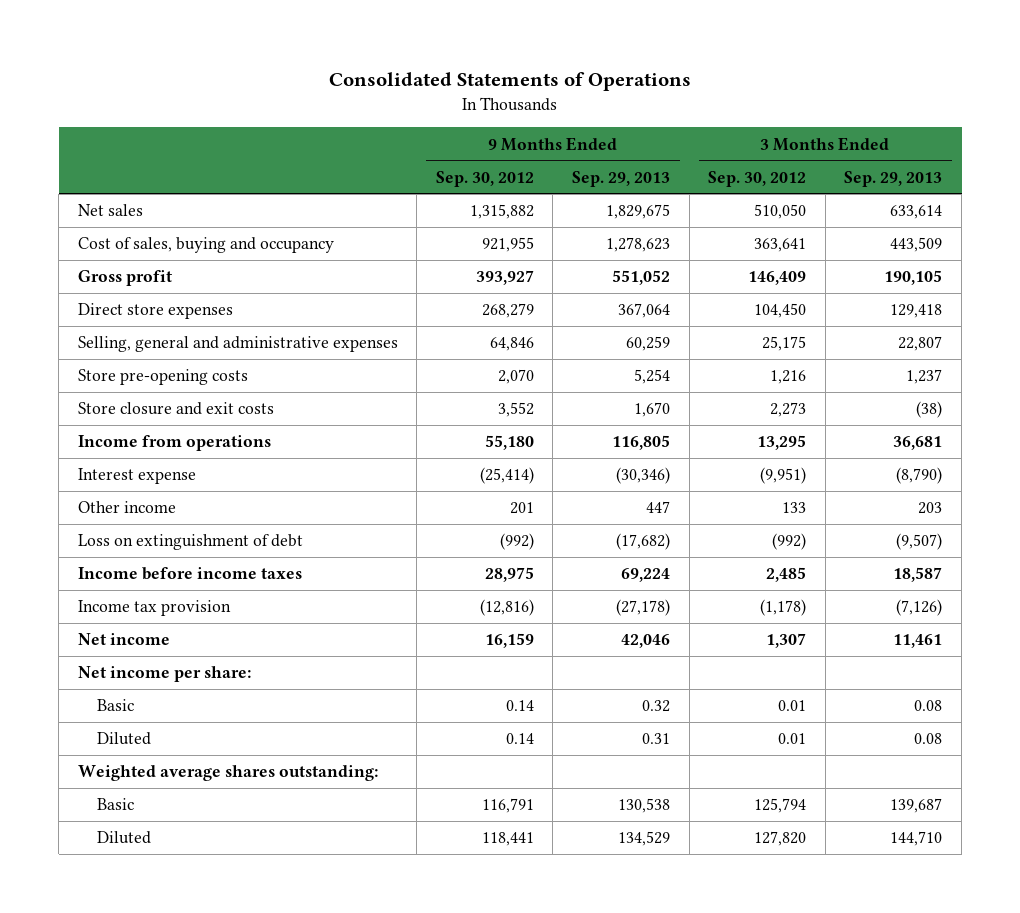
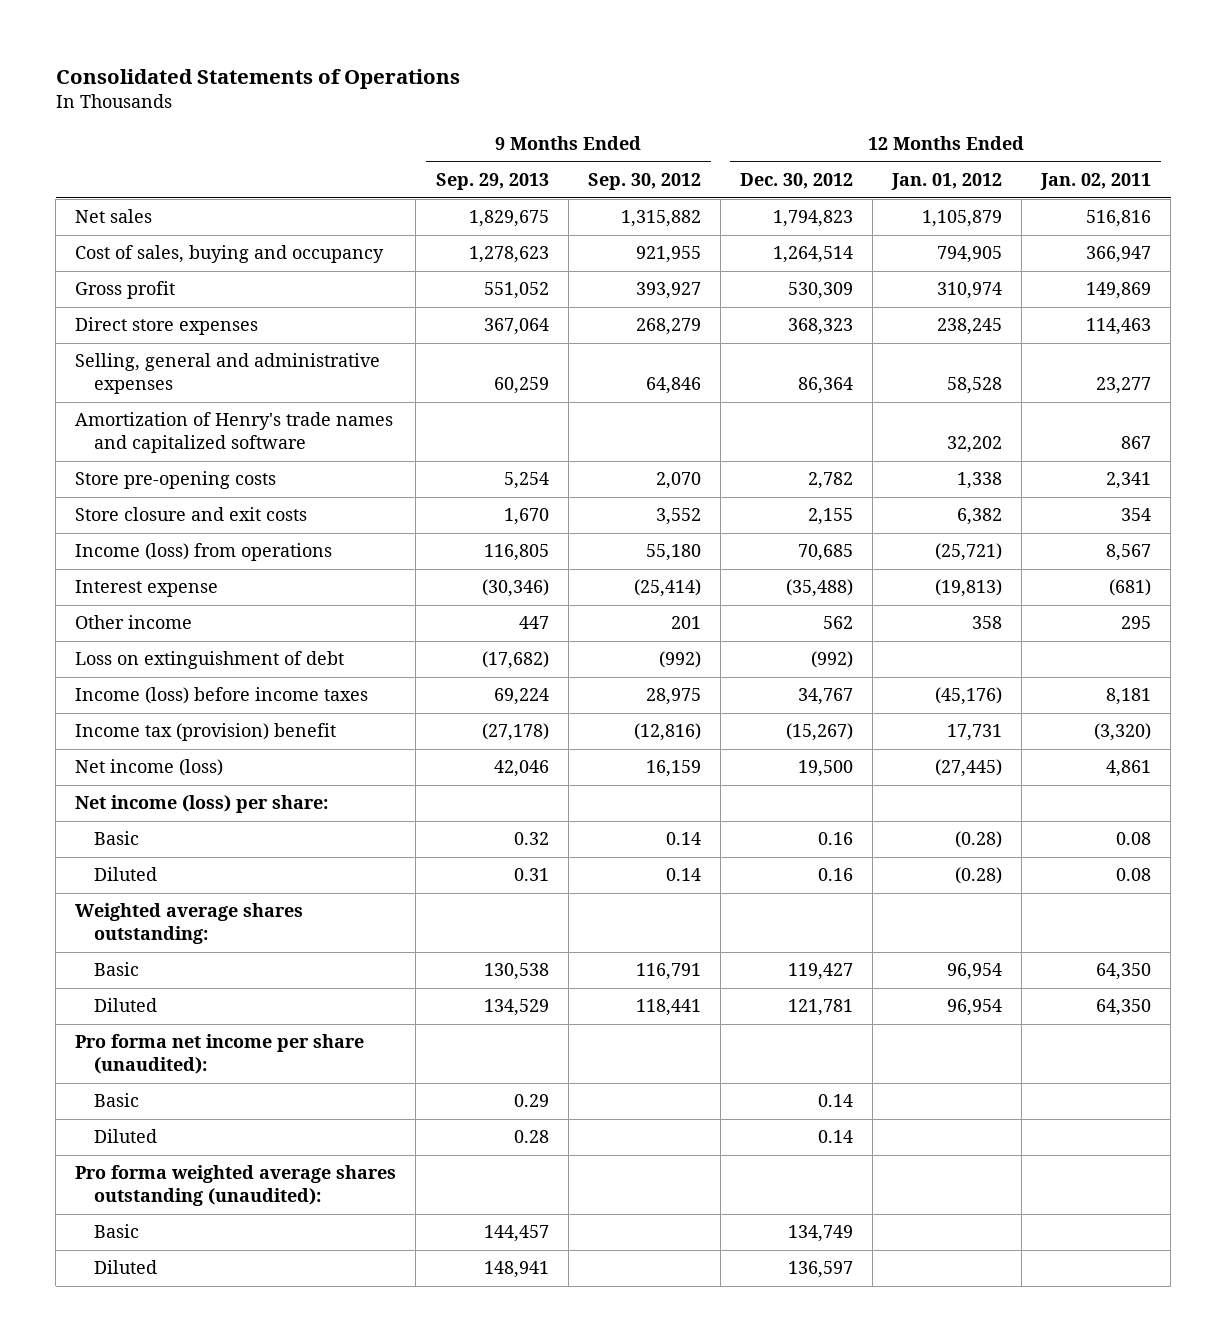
- | 9 Months Ended Sep. 30, 2012 | 9 Months Ended Sep. 29, 2013 | 3 Months Ended Sep. 30, 2012 | 3 Months Ended Sep. 29, 2013
+ | 9 Months Ended Sep. 29, 2013 | 9 Months Ended Sep. 30, 2012 | 12 Months Ended Dec. 30, 2012 | 12 Months Ended Jan. 01, 2012 | 12 Months Ended Jan. 02, 2011
+ Amortization of Henry's trade names and capitalized software | | | | 32,202 | 867
- Income from operations | 55,180 | 116,805 | 13,295 | 36,681
+ Income (loss) from operations | 116,805 | 55,180 | 70,685 | (25,721) | 8,567
- Income before income taxes | 28,975 | 69,224 | 2,485 | 18,587
- Income tax provision | (12,816) | (27,178) | (1,178) | (7,126)
- Net income | 16,159 | 42,046 | 1,307 | 11,461
- Net income per share:
+ Income (loss) before income taxes | 69,224 | 28,975 | 34,767 | (45,176) | 8,181
+ Income tax (provision) benefit | (27,178) | (12,816) | (15,267) | 17,731 | (3,320)
+ Net income (loss) | 42,046 | 16,159 | 19,500 | (27,445) | 4,861
+ Net income (loss) per share:
+ Pro forma net income per share (unaudited):
+ Basic | 0.29 | | 0.14 | |
+ Diluted | 0.28 | | 0.14 | |
+ Pro forma weighted average shares outstanding (unaudited):
+ Basic | 144,457 | | 134,749 | |
+ Diluted | 148,941 | | 136,597 | |

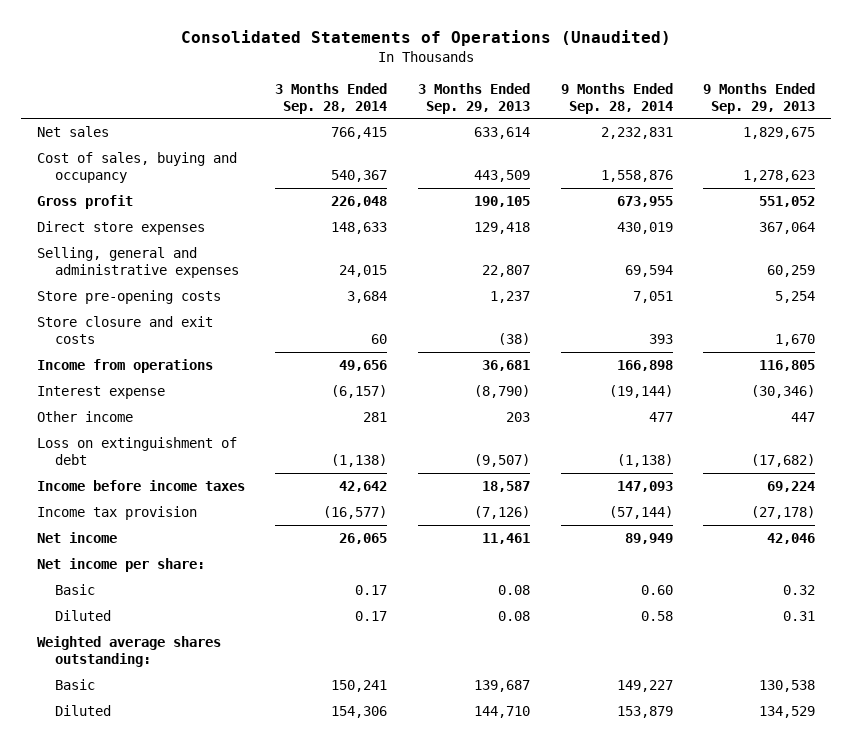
- Consolidated Statements of Operations
+ Consolidated Statements of Operations (Unaudited)
- | 9 Months Ended Sep. 29, 2013 | 9 Months Ended Sep. 30, 2012 | 12 Months Ended Dec. 30, 2012 | 12 Months Ended Jan. 01, 2012 | 12 Months Ended Jan. 02, 2011
+ | 3 Months Ended Sep. 28, 2014 | 3 Months Ended Sep. 29, 2013 | 9 Months Ended Sep. 28, 2014 | 9 Months Ended Sep. 29, 2013
- Amortization of Henry's trade names and capitalized software | | | | 32,202 | 867
- Income (loss) from operations | 116,805 | 55,180 | 70,685 | (25,721) | 8,567
+ Income from operations | 49,656 | 36,681 | 166,898 | 116,805
- Income (loss) before income taxes | 69,224 | 28,975 | 34,767 | (45,176) | 8,181
- Income tax (provision) benefit | (27,178) | (12,816) | (15,267) | 17,731 | (3,320)
- Net income (loss) | 42,046 | 16,159 | 19,500 | (27,445) | 4,861
- Net income (loss) per share:
+ Income before income taxes | 42,642 | 18,587 | 147,093 | 69,224
+ Income tax provision | (16,577) | (7,126) | (57,144) | (27,178)
+ Net income | 26,065 | 11,461 | 89,949 | 42,046
+ Net income per share:
- Pro forma net income per share (unaudited):
- Basic | 0.29 | | 0.14 | |
- Diluted | 0.28 | | 0.14 | |
- Pro forma weighted average shares outstanding (unaudited):
- Basic | 144,457 | | 134,749 | |
- Diluted | 148,941 | | 136,597 | |

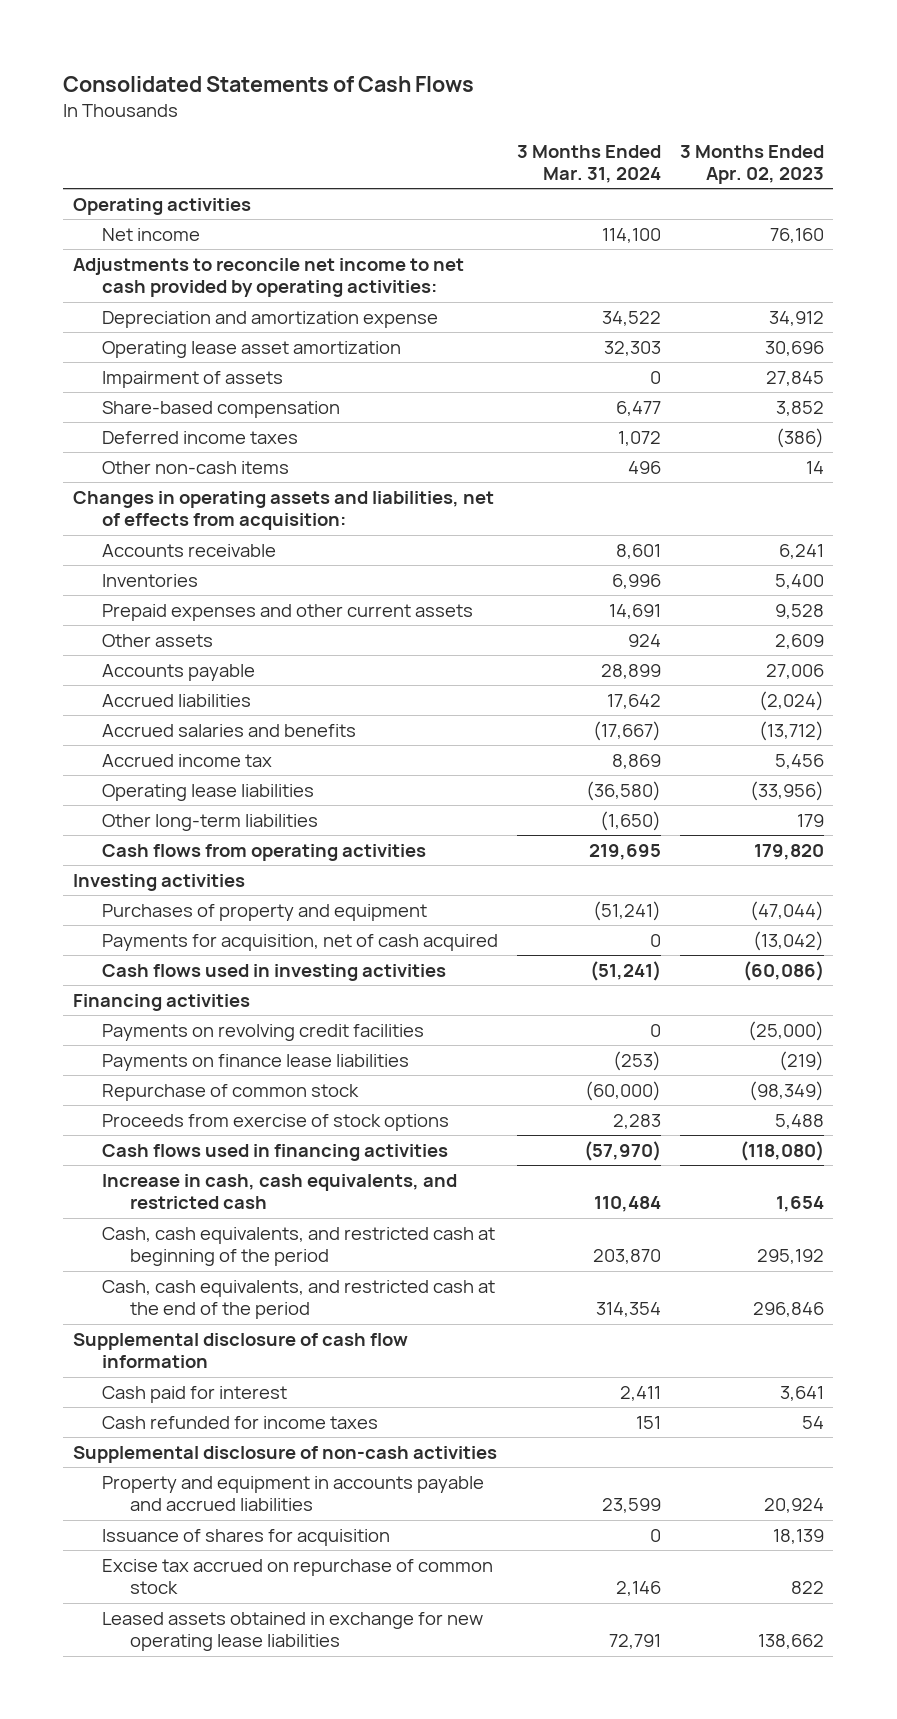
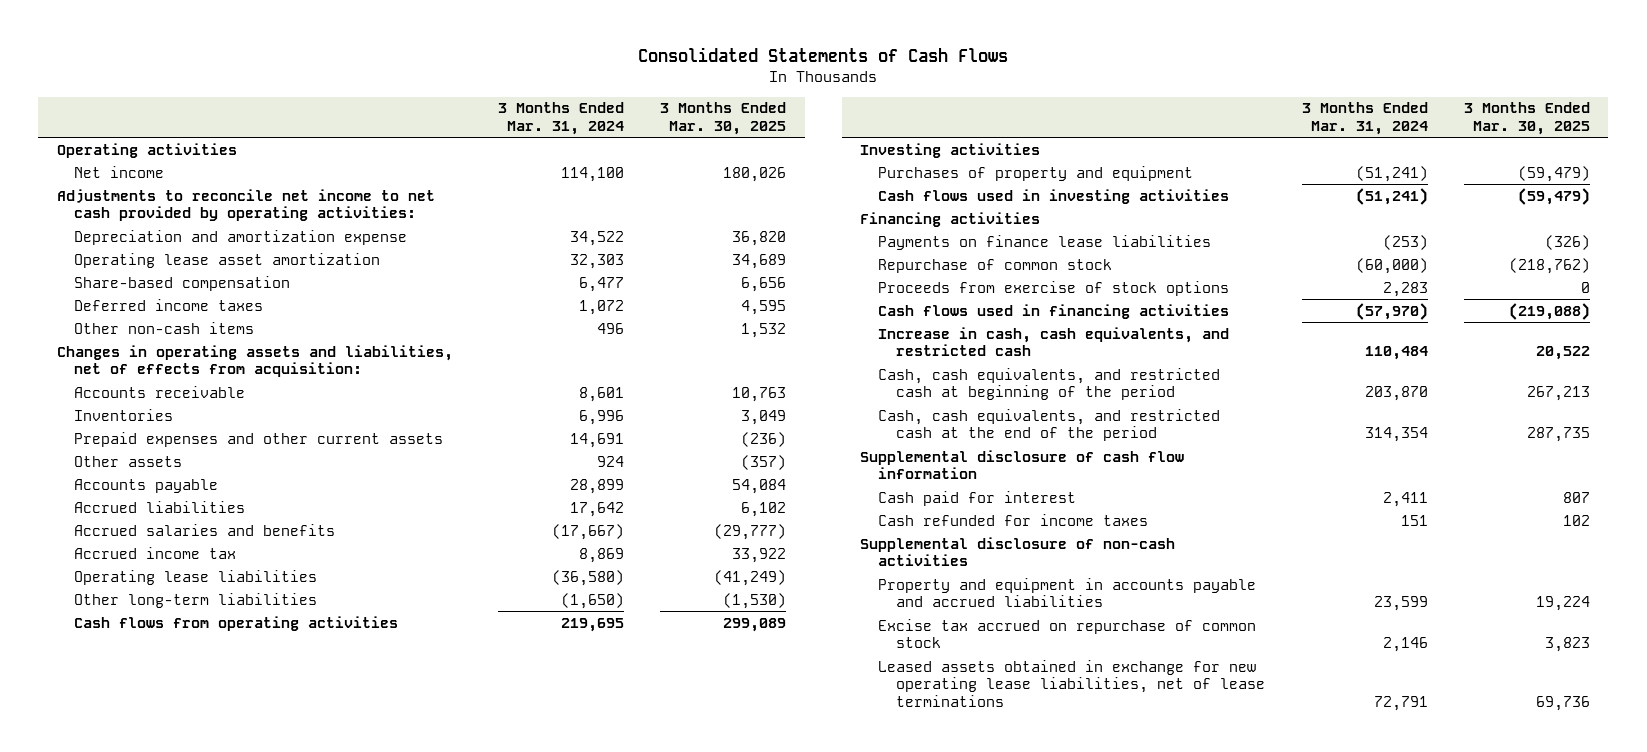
- | 3 Months Ended Mar. 31, 2024 | 3 Months Ended Apr. 02, 2023
+ | 3 Months Ended Mar. 31, 2024 | 3 Months Ended Mar. 30, 2025
- Impairment of assets | 0 | 27,845
- Payments for acquisition, net of cash acquired | 0 | (13,042)
- Payments on revolving credit facilities | 0 | (25,000)
- Issuance of shares for acquisition | 0 | 18,139
- Leased assets obtained in exchange for new operating lease liabilities | 72,791 | 138,662
+ Leased assets obtained in exchange for new operating lease liabilities, net of lease terminations | 72,791 | 69,736

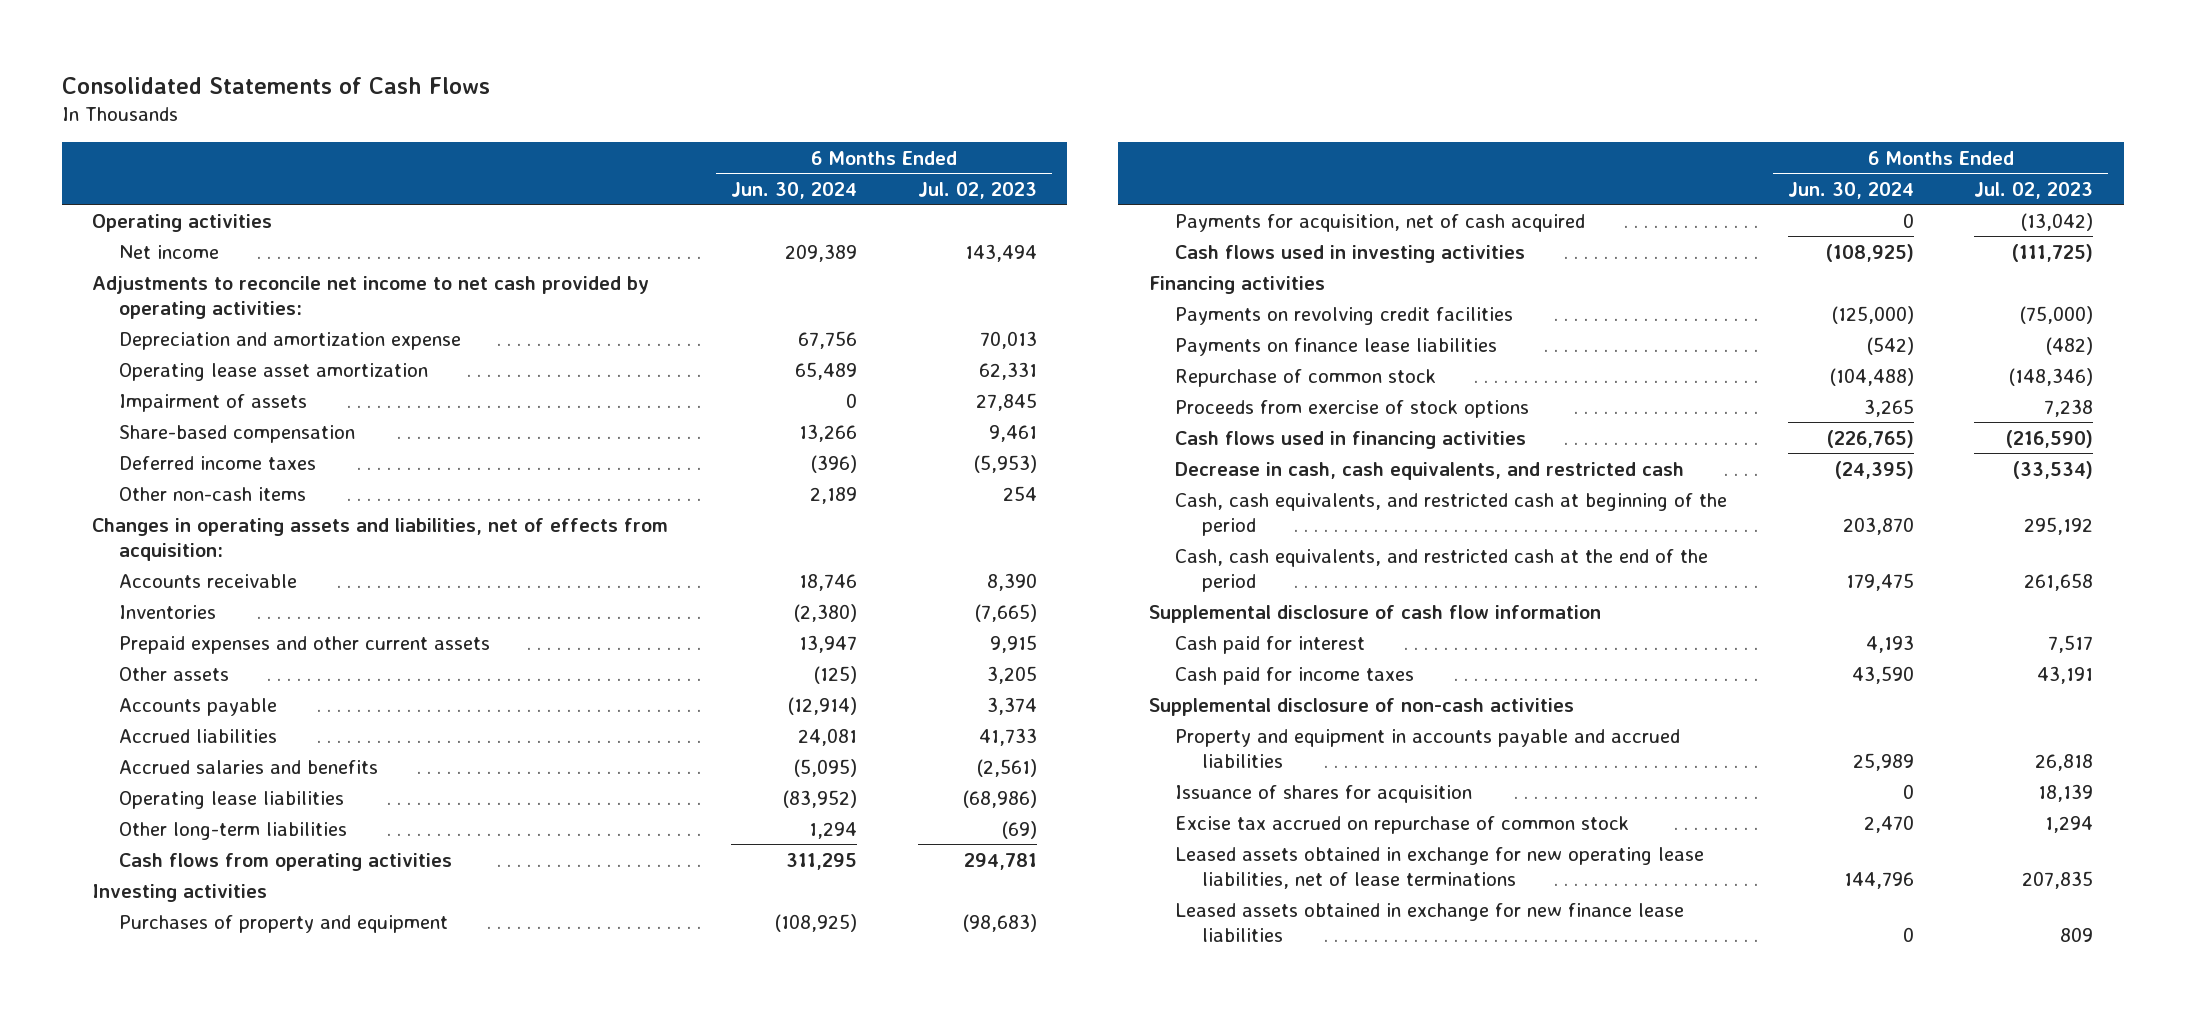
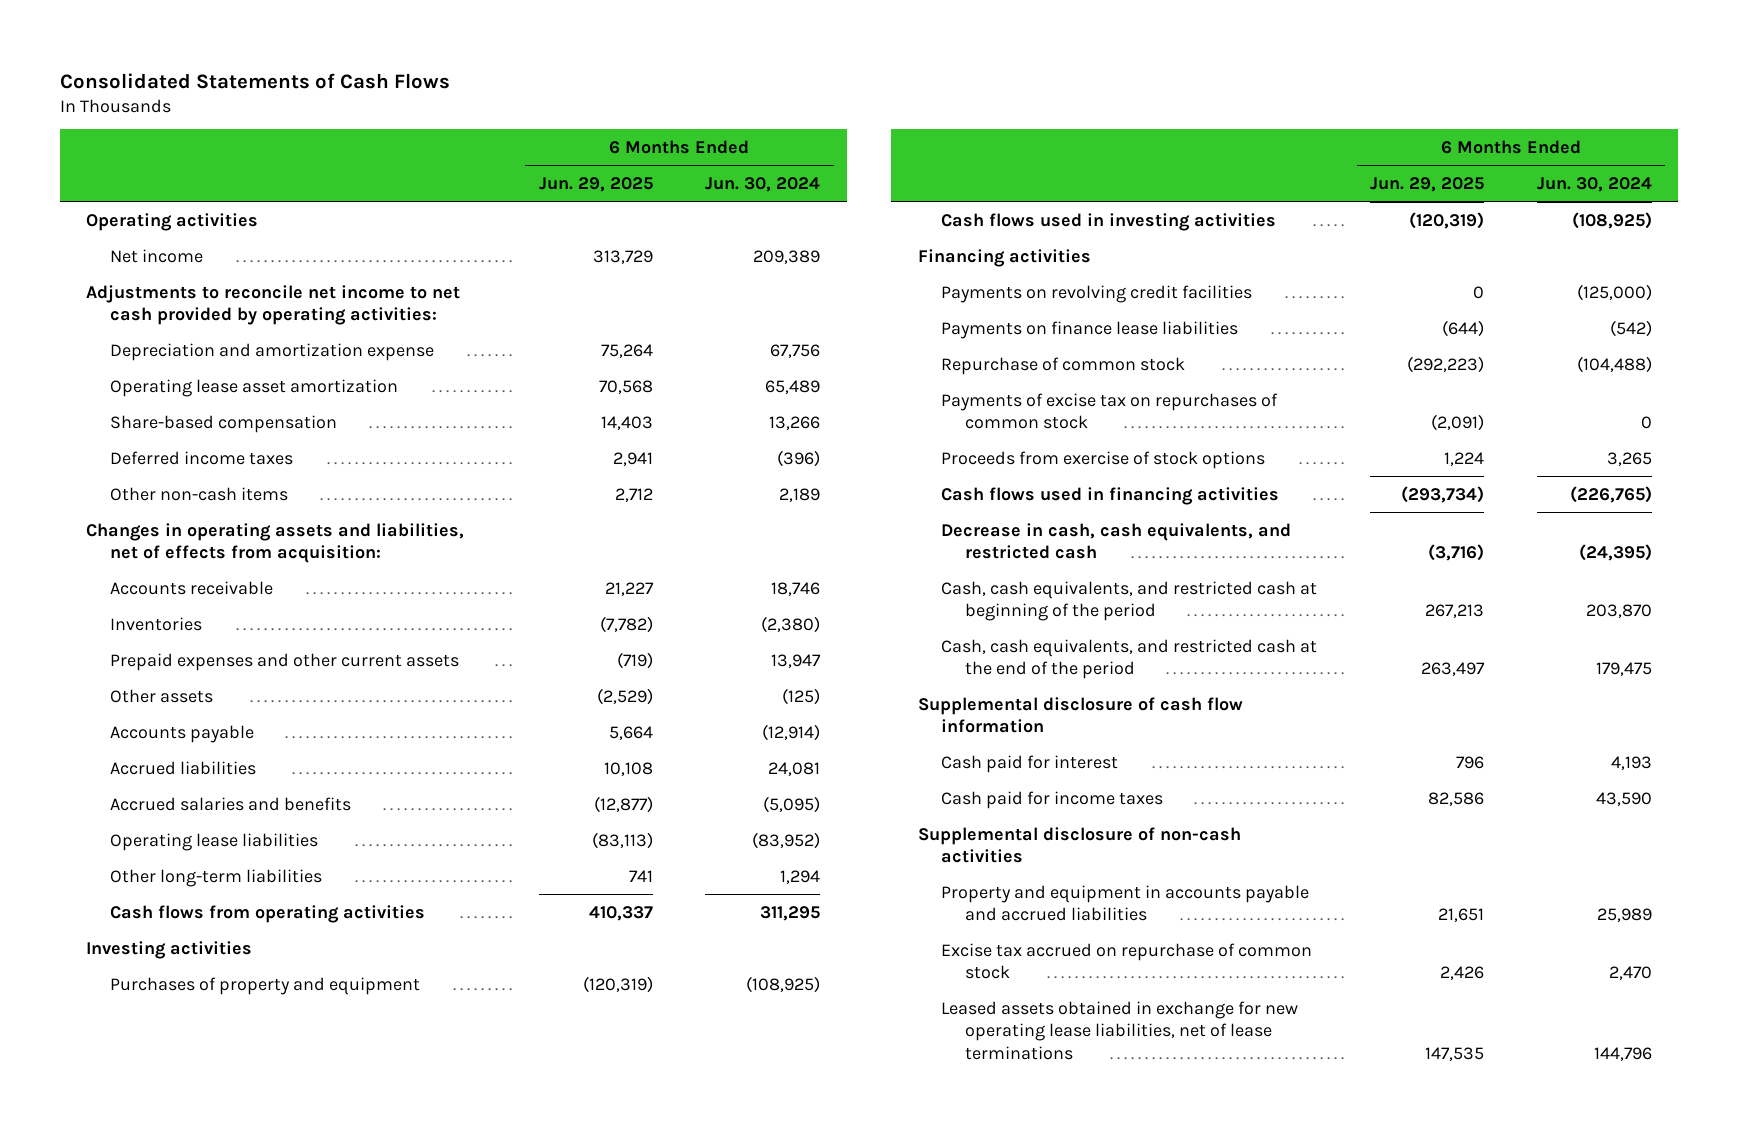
- | 6 Months Ended Jun. 30, 2024 | 6 Months Ended Jul. 02, 2023
+ | 6 Months Ended Jun. 29, 2025 | 6 Months Ended Jun. 30, 2024
- Impairment of assets | 0 | 27,845
- Payments for acquisition, net of cash acquired | 0 | (13,042)
+ Payments of excise tax on repurchases of common stock | (2,091) | 0
- Issuance of shares for acquisition | 0 | 18,139
- Leased assets obtained in exchange for new finance lease liabilities | 0 | 809

